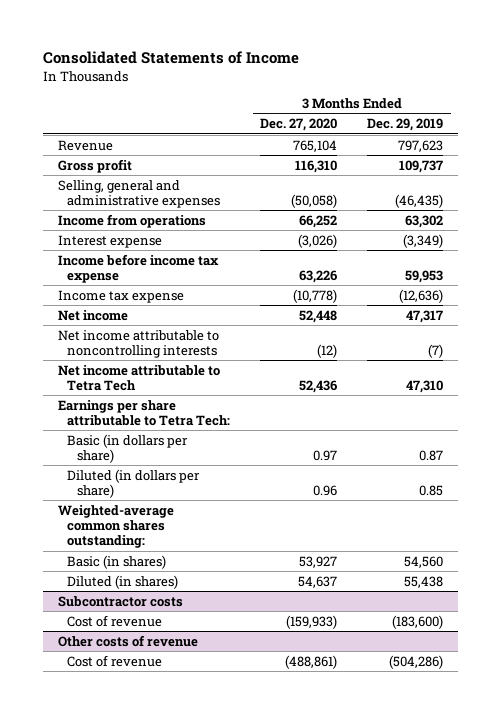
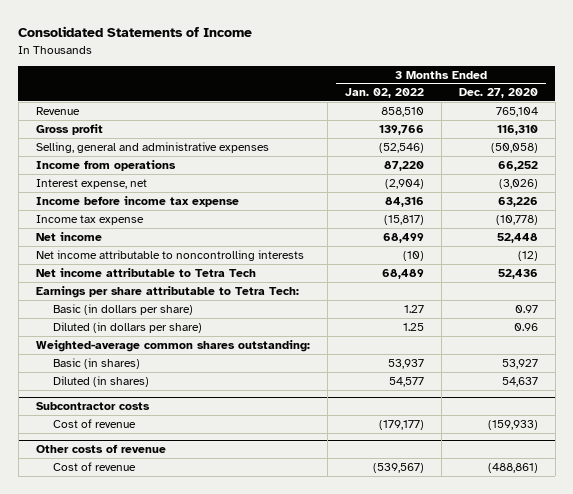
- | 3 Months Ended Dec. 27, 2020 | 3 Months Ended Dec. 29, 2019
+ | 3 Months Ended Jan. 02, 2022 | 3 Months Ended Dec. 27, 2020
- Interest expense | (3,026) | (3,349)
+ Interest expense, net | (2,904) | (3,026)

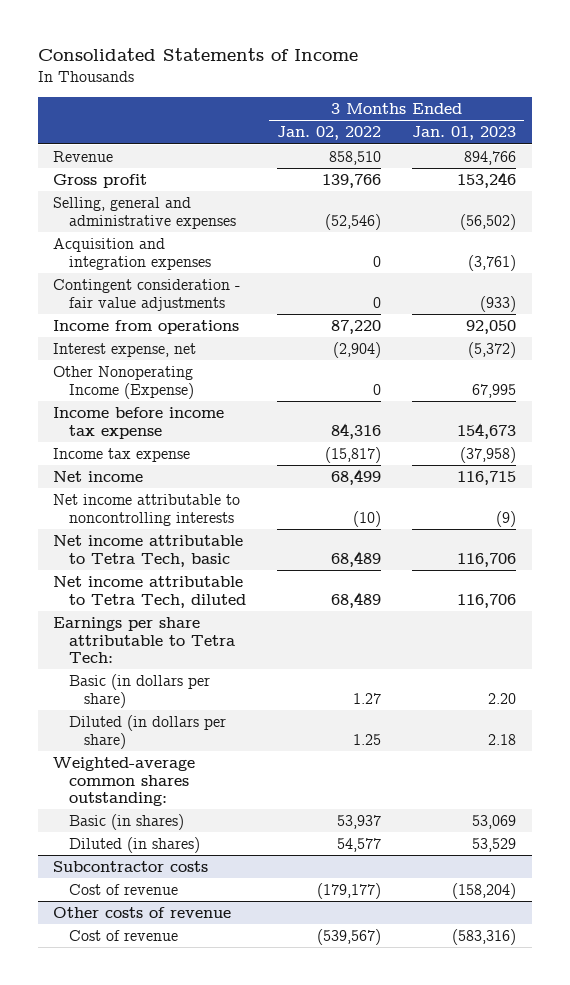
- | 3 Months Ended Jan. 02, 2022 | 3 Months Ended Dec. 27, 2020
+ | 3 Months Ended Jan. 02, 2022 | 3 Months Ended Jan. 01, 2023
+ Acquisition and integration expenses | 0 | (3,761)
+ Contingent consideration - fair value adjustments | 0 | (933)
+ Other Nonoperating Income (Expense) | 0 | 67,995
- Net income attributable to Tetra Tech | 68,489 | 52,436
+ Net income attributable to Tetra Tech, basic | 68,489 | 116,706
+ Net income attributable to Tetra Tech, diluted | 68,489 | 116,706

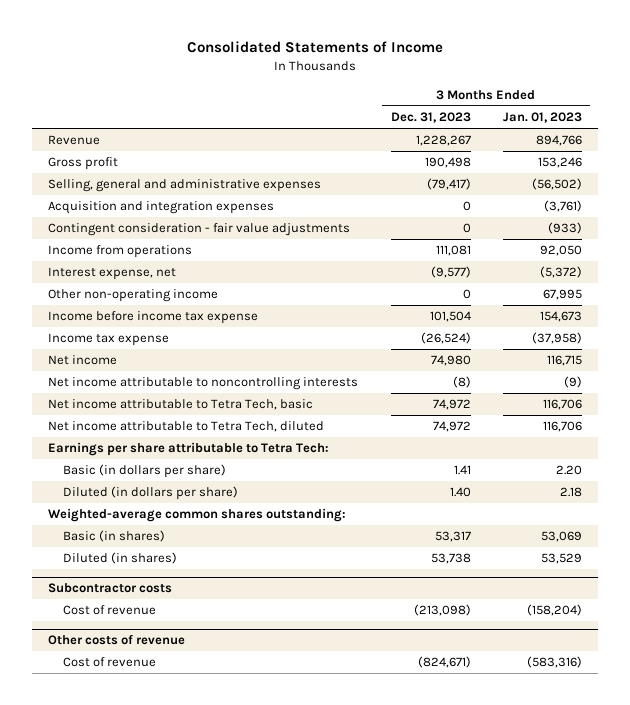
- | 3 Months Ended Jan. 02, 2022 | 3 Months Ended Jan. 01, 2023
+ | 3 Months Ended Dec. 31, 2023 | 3 Months Ended Jan. 01, 2023
- Other Nonoperating Income (Expense) | 0 | 67,995
+ Other non-operating income | 0 | 67,995

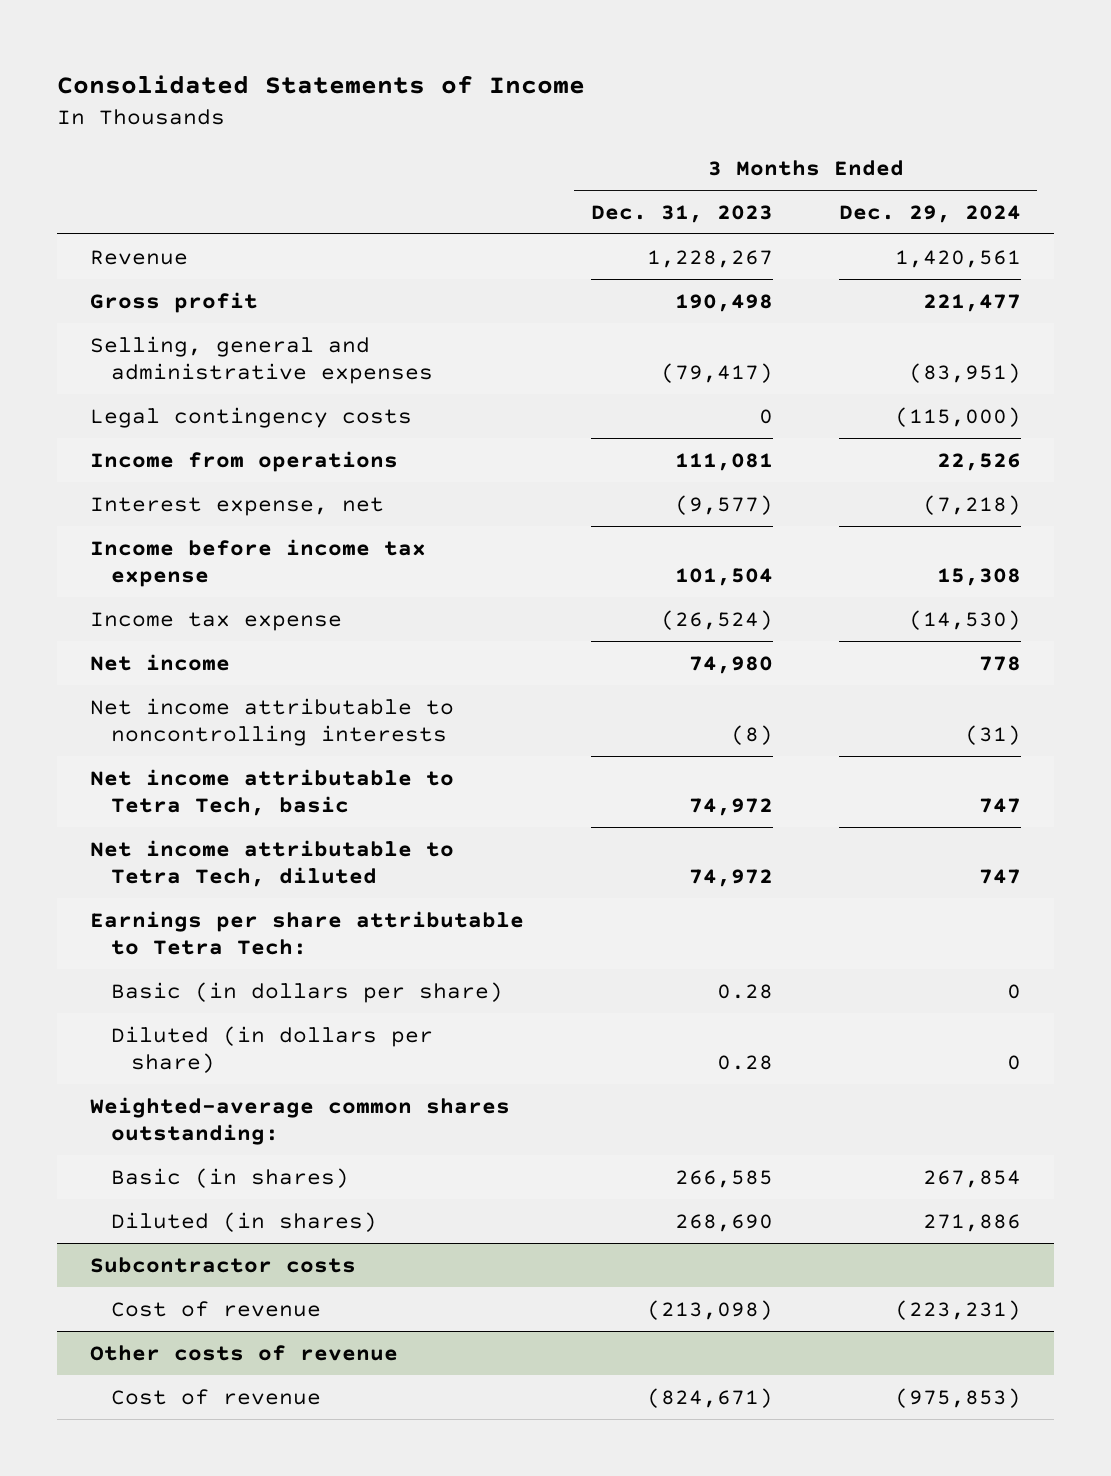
- | 3 Months Ended Dec. 31, 2023 | 3 Months Ended Jan. 01, 2023
+ | 3 Months Ended Dec. 31, 2023 | 3 Months Ended Dec. 29, 2024
- Acquisition and integration expenses | 0 | (3,761)
- Contingent consideration - fair value adjustments | 0 | (933)
+ Legal contingency costs | 0 | (115,000)
- Other non-operating income | 0 | 67,995
- Basic (in dollars per share) | 1.41 | 2.20
- Diluted (in dollars per share) | 1.40 | 2.18
+ Basic (in dollars per share) | 0.28 | 0
+ Diluted (in dollars per share) | 0.28 | 0
- Basic (in shares) | 53,317 | 53,069
- Diluted (in shares) | 53,738 | 53,529
+ Basic (in shares) | 266,585 | 267,854
+ Diluted (in shares) | 268,690 | 271,886

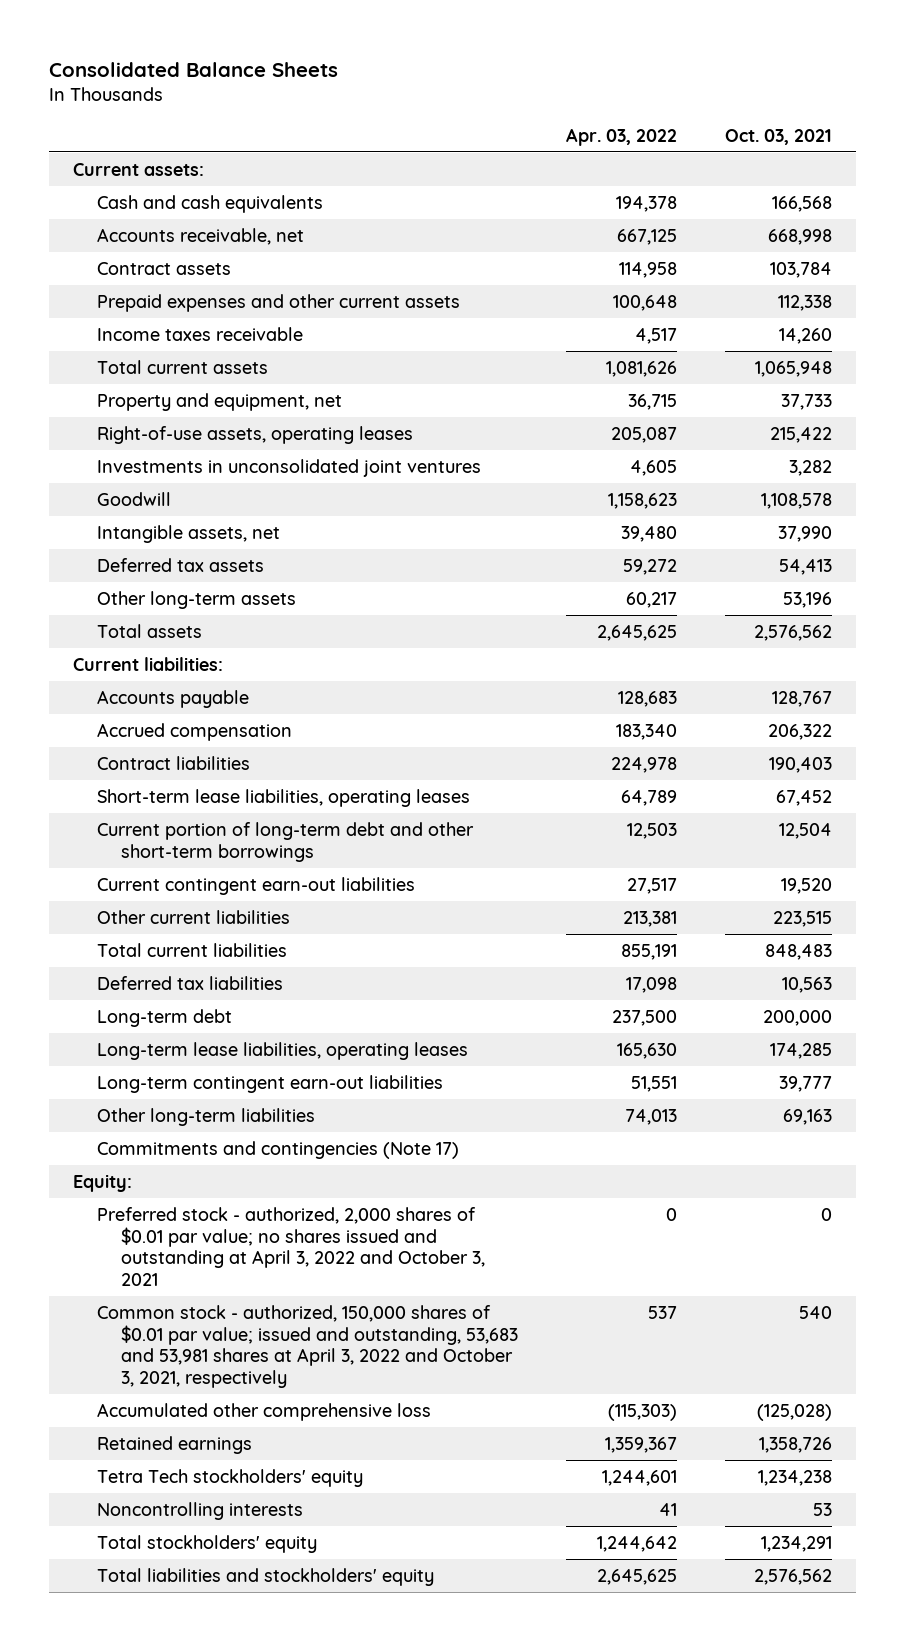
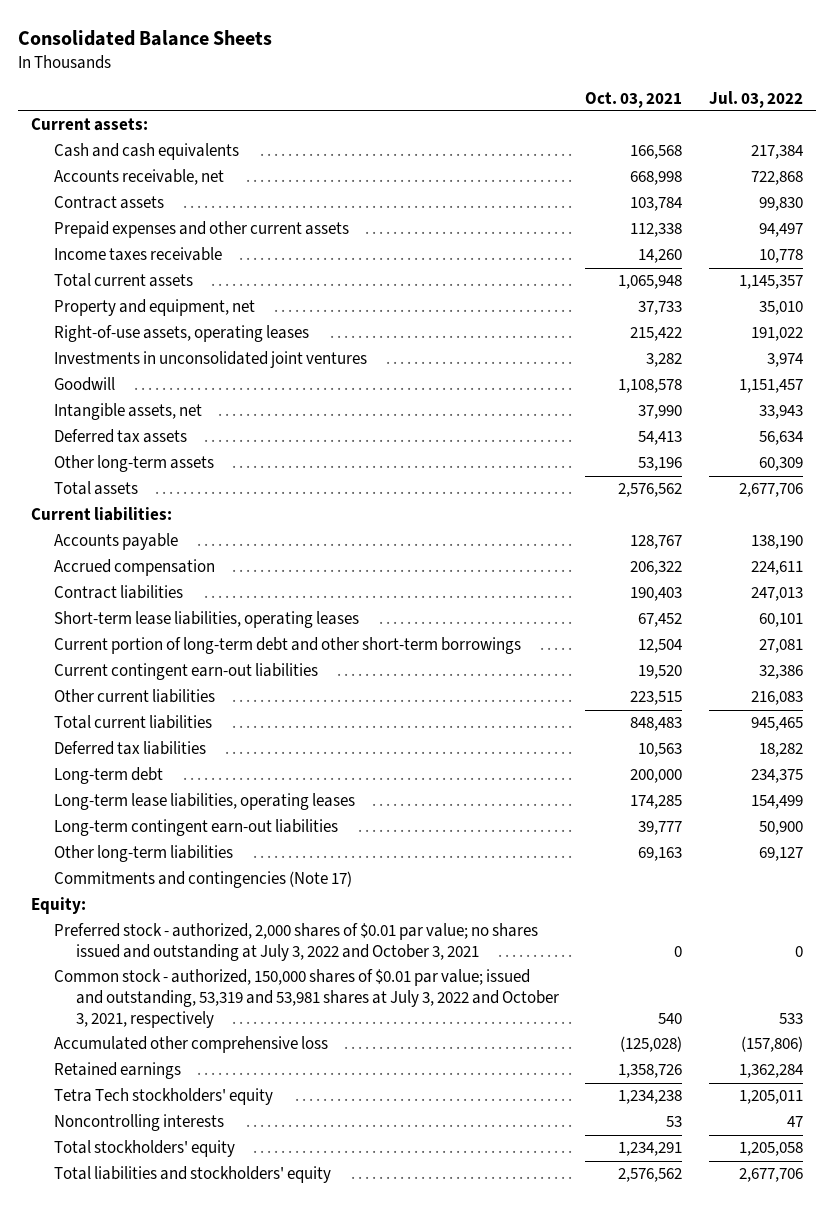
- | Apr. 03, 2022 | Oct. 03, 2021
+ | Oct. 03, 2021 | Jul. 03, 2022
- Preferred stock - authorized, 2,000 shares of $0.01 par value; no shares issued and outstanding at April 3, 2022 and October 3, 2021 | 0 | 0
- Common stock - authorized, 150,000 shares of $0.01 par value; issued and outstanding, 53,683 and 53,981 shares at April 3, 2022 and October 3, 2021, respectively | 537 | 540
+ Preferred stock - authorized, 2,000 shares of $0.01 par value; no shares issued and outstanding at July 3, 2022 and October 3, 2021 | 0 | 0
+ Common stock - authorized, 150,000 shares of $0.01 par value; issued and outstanding, 53,319 and 53,981 shares at July 3, 2022 and October 3, 2021, respectively | 540 | 533

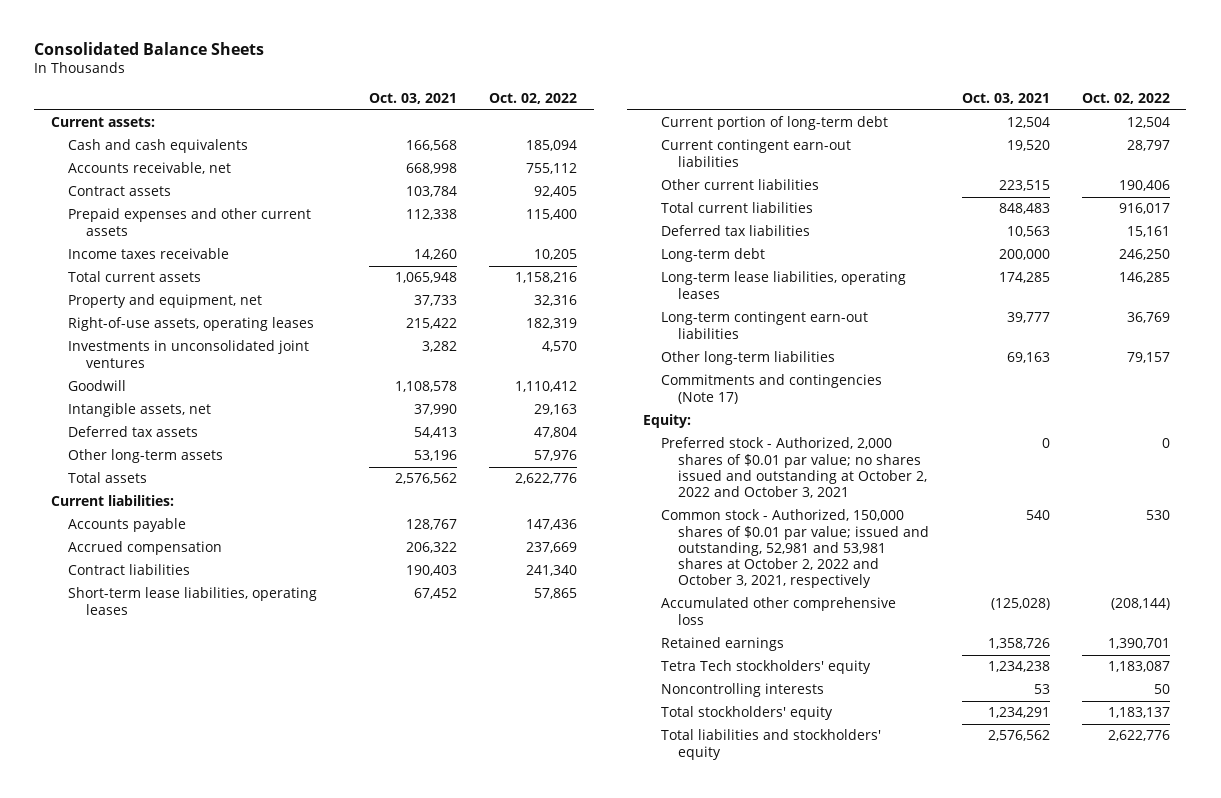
- | Oct. 03, 2021 | Jul. 03, 2022
+ | Oct. 03, 2021 | Oct. 02, 2022
- Current portion of long-term debt and other short-term borrowings | 12,504 | 27,081
+ Current portion of long-term debt | 12,504 | 12,504
- Preferred stock - authorized, 2,000 shares of $0.01 par value; no shares issued and outstanding at July 3, 2022 and October 3, 2021 | 0 | 0
- Common stock - authorized, 150,000 shares of $0.01 par value; issued and outstanding, 53,319 and 53,981 shares at July 3, 2022 and October 3, 2021, respectively | 540 | 533
+ Preferred stock - Authorized, 2,000 shares of $0.01 par value; no shares issued and outstanding at October 2, 2022 and October 3, 2021 | 0 | 0
+ Common stock - Authorized, 150,000 shares of $0.01 par value; issued and outstanding, 52,981 and 53,981 shares at October 2, 2022 and October 3, 2021, respectively | 540 | 530

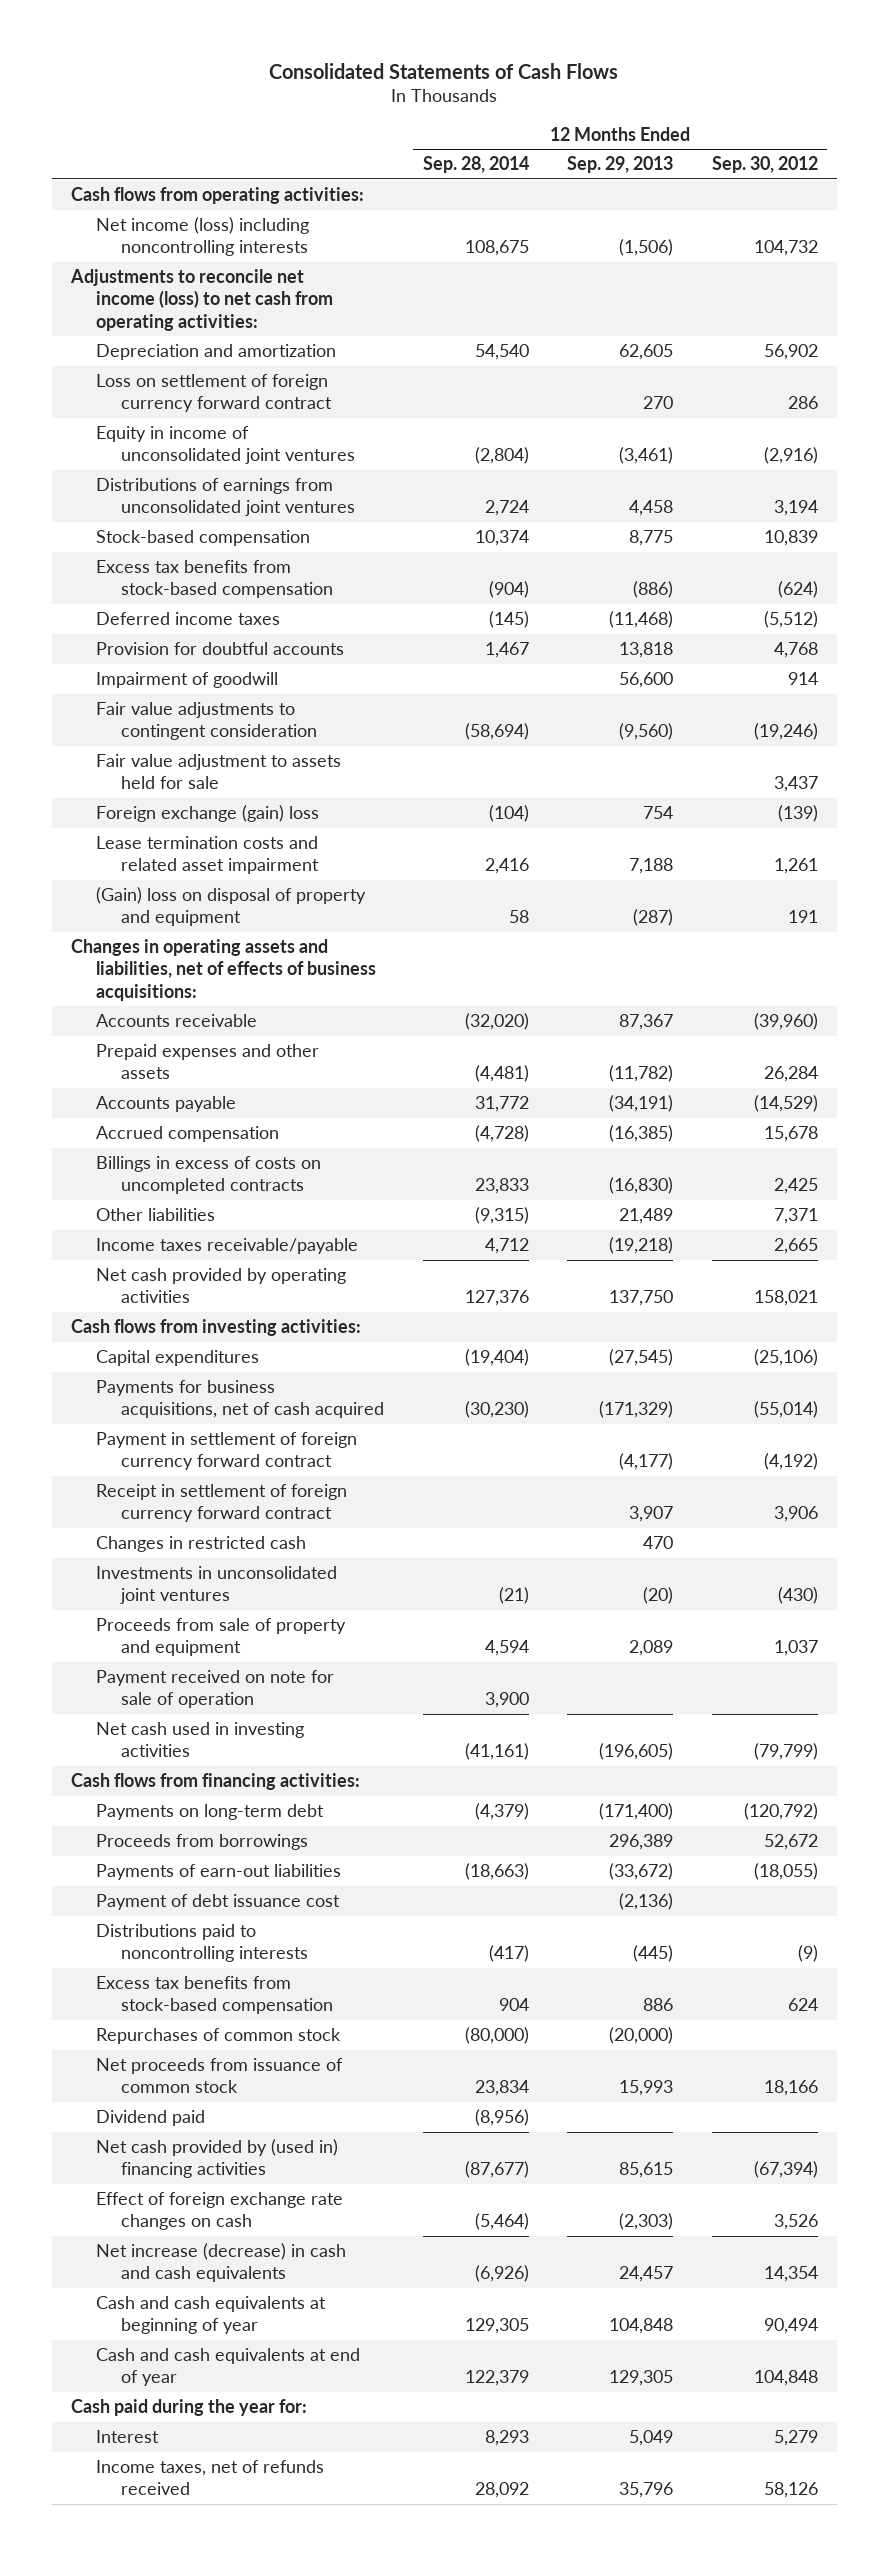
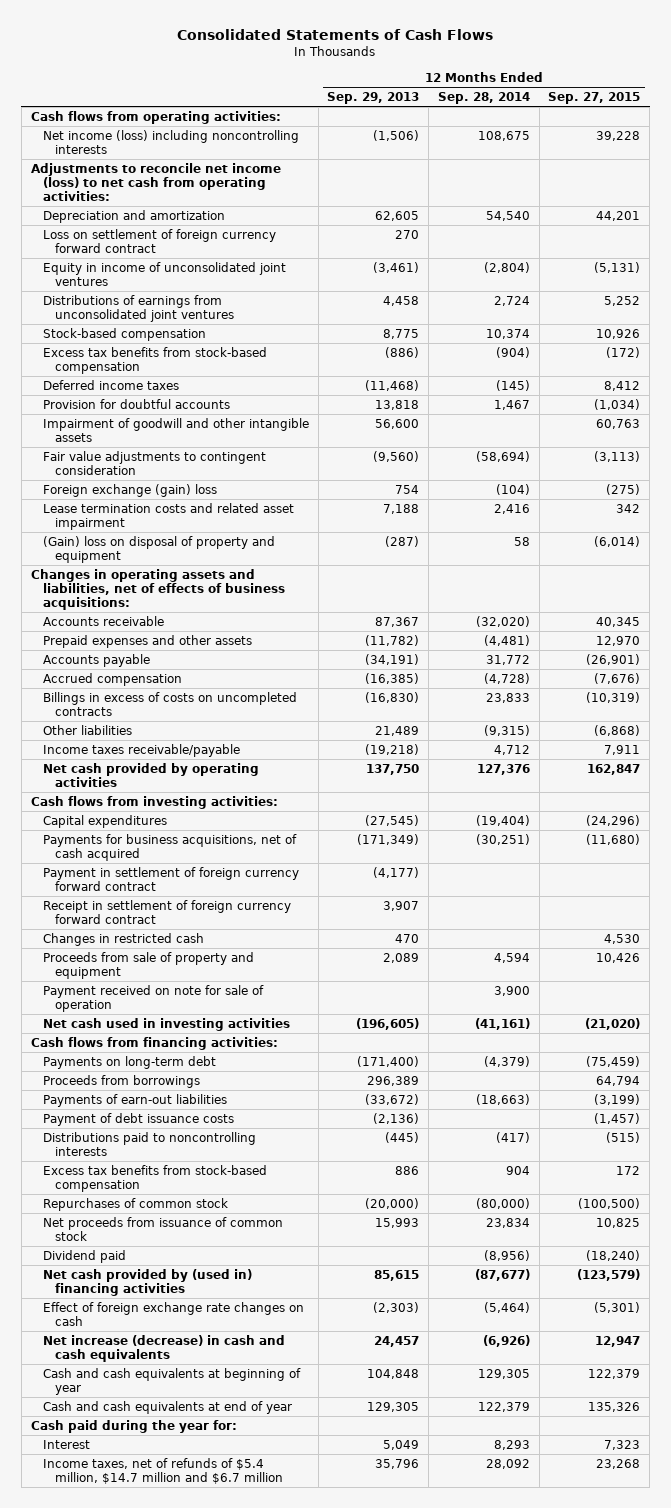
- | 12 Months Ended Sep. 28, 2014 | 12 Months Ended Sep. 29, 2013 | 12 Months Ended Sep. 30, 2012
+ | 12 Months Ended Sep. 29, 2013 | 12 Months Ended Sep. 28, 2014 | 12 Months Ended Sep. 27, 2015
- Impairment of goodwill | | 56,600 | 914
+ Impairment of goodwill and other intangible assets | 56,600 | | 60,763
- Fair value adjustment to assets held for sale | | | 3,437
- Payments for business acquisitions, net of cash acquired | (30,230) | (171,329) | (55,014)
+ Payments for business acquisitions, net of cash acquired | (171,349) | (30,251) | (11,680)
- Investments in unconsolidated joint ventures | (21) | (20) | (430)
- Payment of debt issuance cost | | (2,136) |
+ Payment of debt issuance costs | (2,136) | | (1,457)
- Income taxes, net of refunds received | 28,092 | 35,796 | 58,126
+ Income taxes, net of refunds of $5.4 million, $14.7 million and $6.7 million | 35,796 | 28,092 | 23,268

